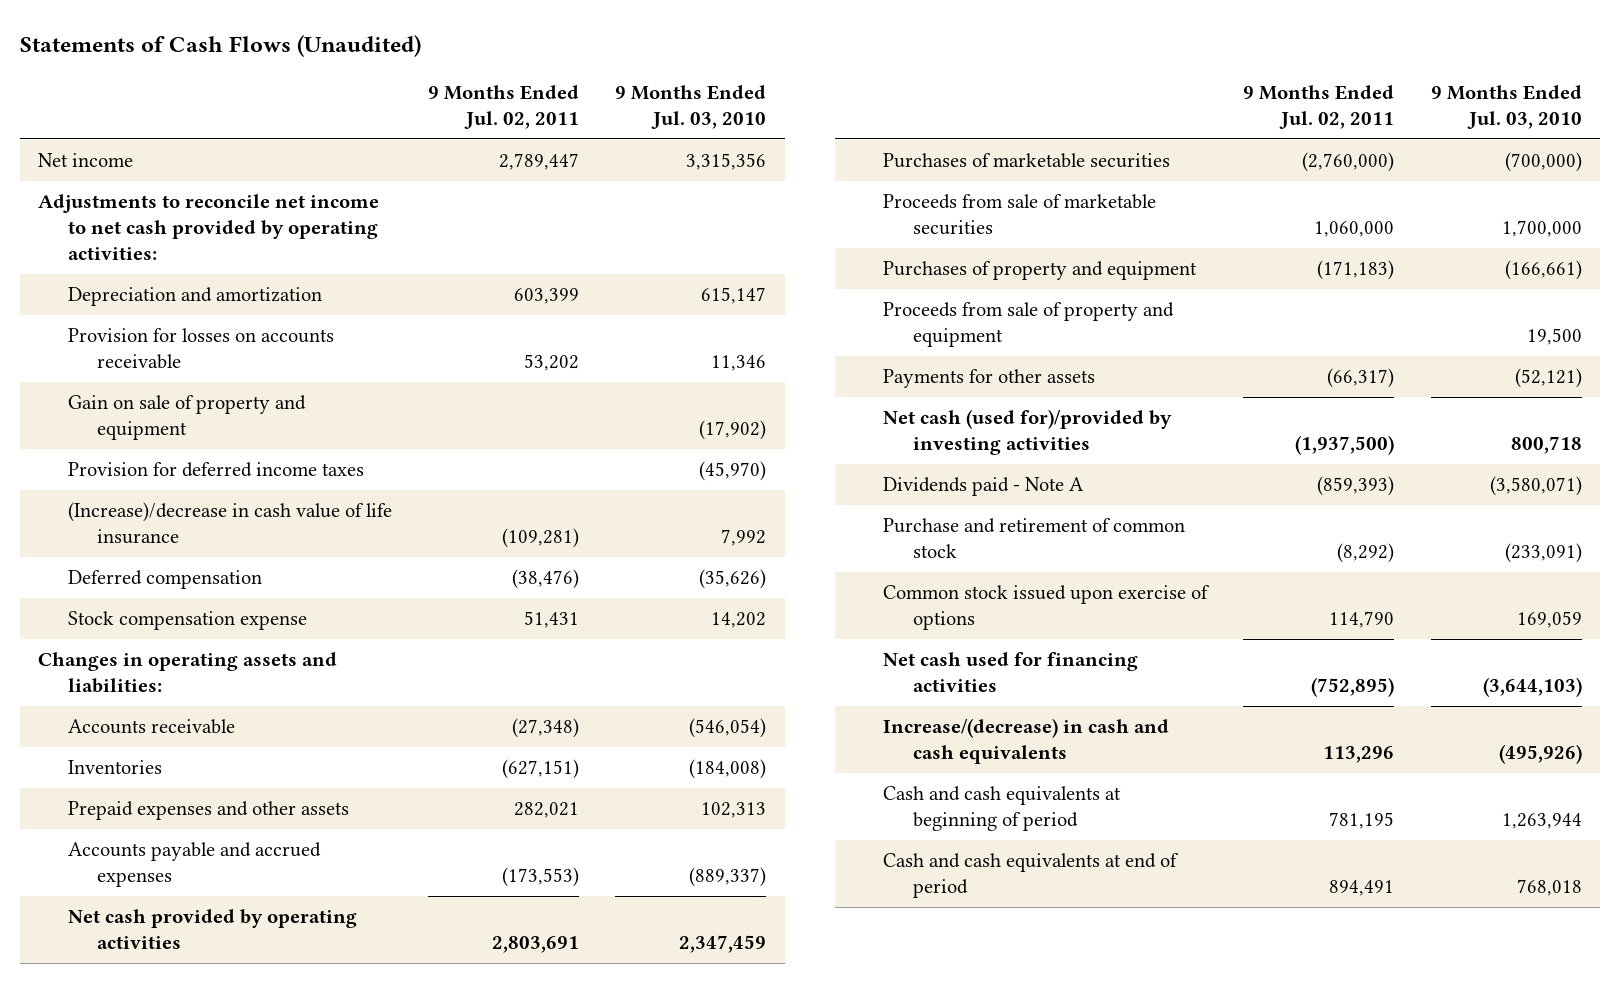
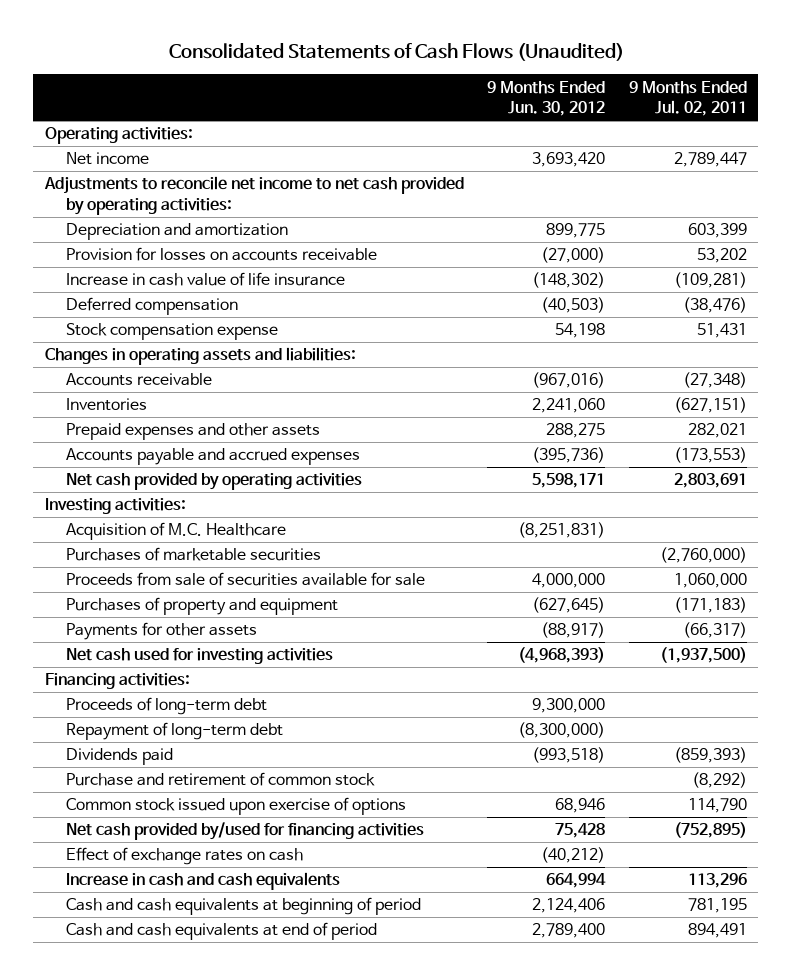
- Statements of Cash Flows (Unaudited)
+ Consolidated Statements of Cash Flows (Unaudited)
- | 9 Months Ended Jul. 02, 2011 | 9 Months Ended Jul. 03, 2010
+ | 9 Months Ended Jun. 30, 2012 | 9 Months Ended Jul. 02, 2011
+ Operating activities:
- Gain on sale of property and equipment | | (17,902)
- Provision for deferred income taxes | | (45,970)
- (Increase)/decrease in cash value of life insurance | (109,281) | 7,992
+ Increase in cash value of life insurance | (148,302) | (109,281)
+ Investing activities:
+ Acquisition of M.C. Healthcare | (8,251,831) |
- Proceeds from sale of marketable securities | 1,060,000 | 1,700,000
+ Proceeds from sale of securities available for sale | 4,000,000 | 1,060,000
- Proceeds from sale of property and equipment | | 19,500
- Net cash (used for)/provided by investing activities | (1,937,500) | 800,718
- Dividends paid - Note A | (859,393) | (3,580,071)
+ Net cash used for investing activities | (4,968,393) | (1,937,500)
+ Financing activities:
+ Proceeds of long-term debt | 9,300,000 |
+ Repayment of long-term debt | (8,300,000) |
+ Dividends paid | (993,518) | (859,393)
- Net cash used for financing activities | (752,895) | (3,644,103)
- Increase/(decrease) in cash and cash equivalents | 113,296 | (495,926)
+ Net cash provided by/used for financing activities | 75,428 | (752,895)
+ Effect of exchange rates on cash | (40,212) |
+ Increase in cash and cash equivalents | 664,994 | 113,296

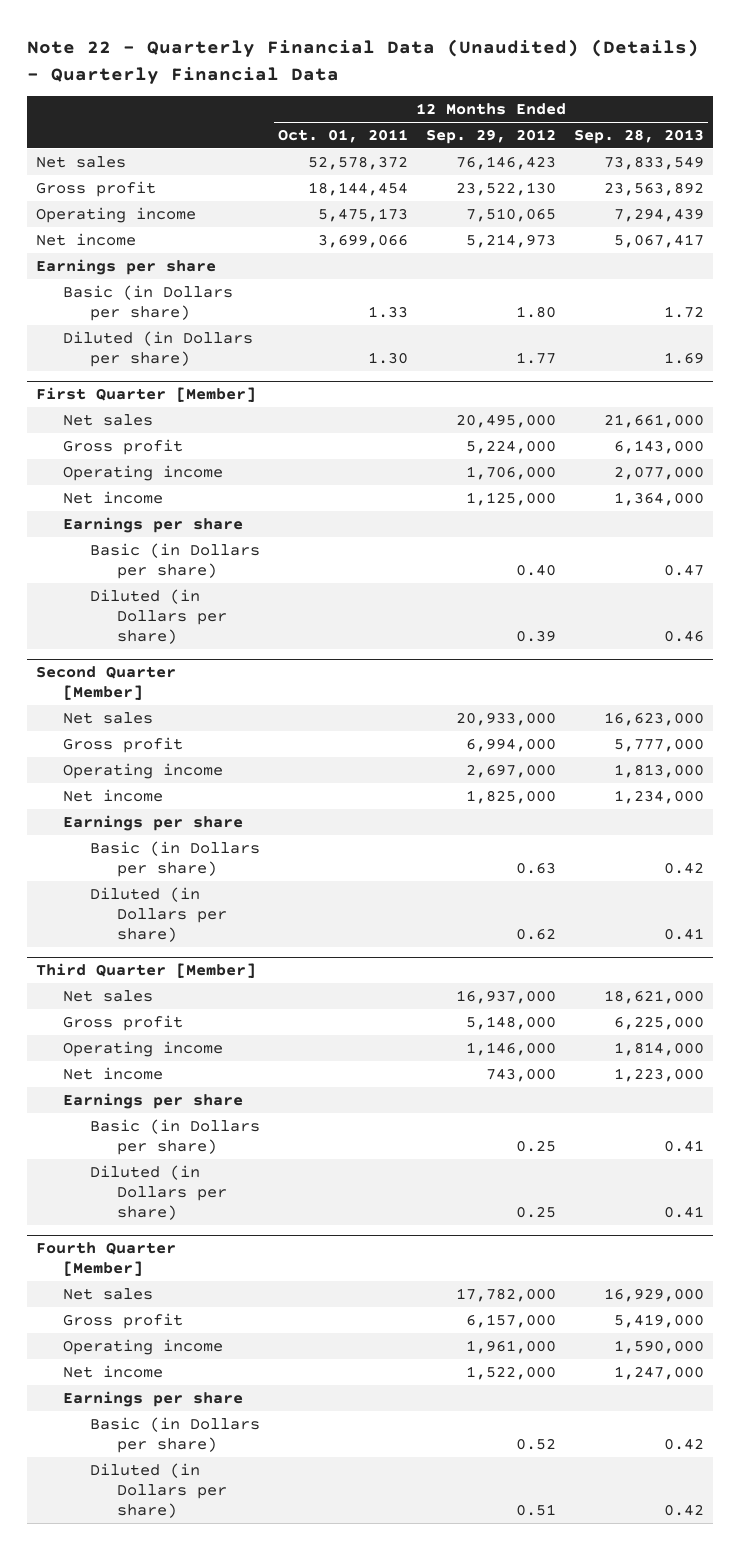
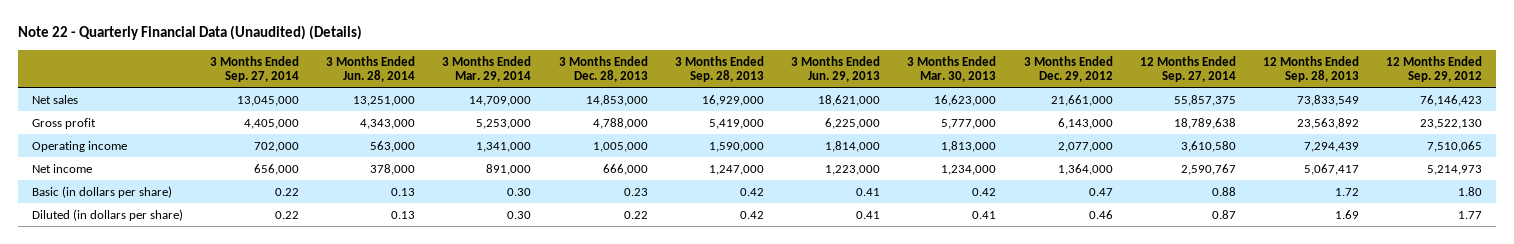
- Note 22 - Quarterly Financial Data (Unaudited) (Details) - Quarterly Financial Data
+ Note 22 - Quarterly Financial Data (Unaudited) (Details)
- | 12 Months Ended Oct. 01, 2011 | 12 Months Ended Sep. 29, 2012 | 12 Months Ended Sep. 28, 2013
+ | 3 Months Ended Sep. 27, 2014 | 3 Months Ended Jun. 28, 2014 | 3 Months Ended Mar. 29, 2014 | 3 Months Ended Dec. 28, 2013 | 3 Months Ended Sep. 28, 2013 | 3 Months Ended Jun. 29, 2013 | 3 Months Ended Mar. 30, 2013 | 3 Months Ended Dec. 29, 2012 | 12 Months Ended Sep. 27, 2014 | 12 Months Ended Sep. 28, 2013 | 12 Months Ended Sep. 29, 2012
- Earnings per share
- Basic (in Dollars per share) | 1.33 | 1.80 | 1.72
- Diluted (in Dollars per share) | 1.30 | 1.77 | 1.69
- First Quarter [Member]
- Net sales | | 20,495,000 | 21,661,000
- Gross profit | | 5,224,000 | 6,143,000
- Operating income | | 1,706,000 | 2,077,000
- Net income | | 1,125,000 | 1,364,000
- Earnings per share
- Basic (in Dollars per share) | | 0.40 | 0.47
- Diluted (in Dollars per share) | | 0.39 | 0.46
- Second Quarter [Member]
- Net sales | | 20,933,000 | 16,623,000
- Gross profit | | 6,994,000 | 5,777,000
- Operating income | | 2,697,000 | 1,813,000
- Net income | | 1,825,000 | 1,234,000
- Earnings per share
- Basic (in Dollars per share) | | 0.63 | 0.42
- Diluted (in Dollars per share) | | 0.62 | 0.41
- Third Quarter [Member]
- Net sales | | 16,937,000 | 18,621,000
- Gross profit | | 5,148,000 | 6,225,000
- Operating income | | 1,146,000 | 1,814,000
- Net income | | 743,000 | 1,223,000
- Earnings per share
- Basic (in Dollars per share) | | 0.25 | 0.41
- Diluted (in Dollars per share) | | 0.25 | 0.41
- Fourth Quarter [Member]
- Net sales | | 17,782,000 | 16,929,000
- Gross profit | | 6,157,000 | 5,419,000
- Operating income | | 1,961,000 | 1,590,000
- Net income | | 1,522,000 | 1,247,000
- Earnings per share
- Basic (in Dollars per share) | | 0.52 | 0.42
- Diluted (in Dollars per share) | | 0.51 | 0.42
+ Basic (in dollars per share) | 0.22 | 0.13 | 0.30 | 0.23 | 0.42 | 0.41 | 0.42 | 0.47 | 0.88 | 1.72 | 1.80
+ Diluted (in dollars per share) | 0.22 | 0.13 | 0.30 | 0.22 | 0.42 | 0.41 | 0.41 | 0.46 | 0.87 | 1.69 | 1.77

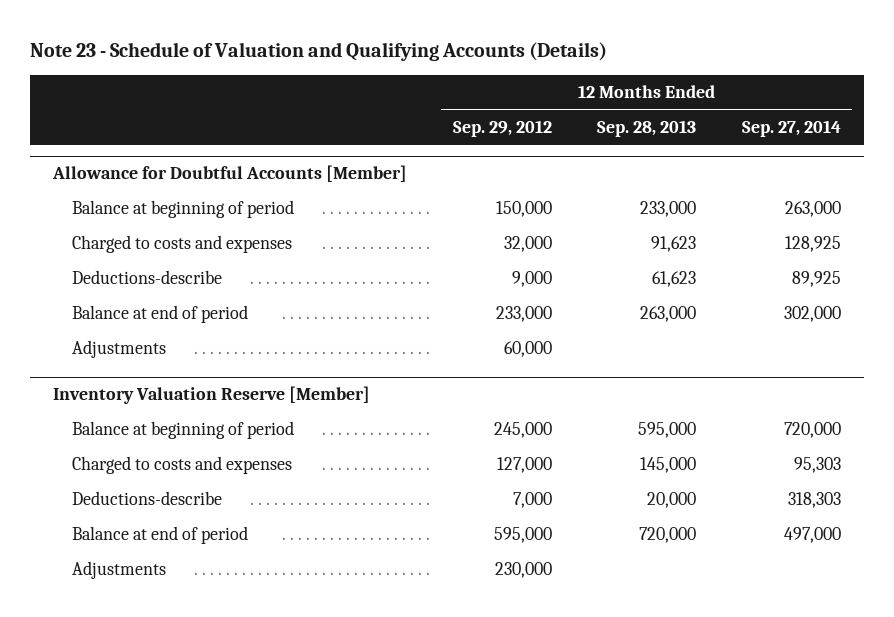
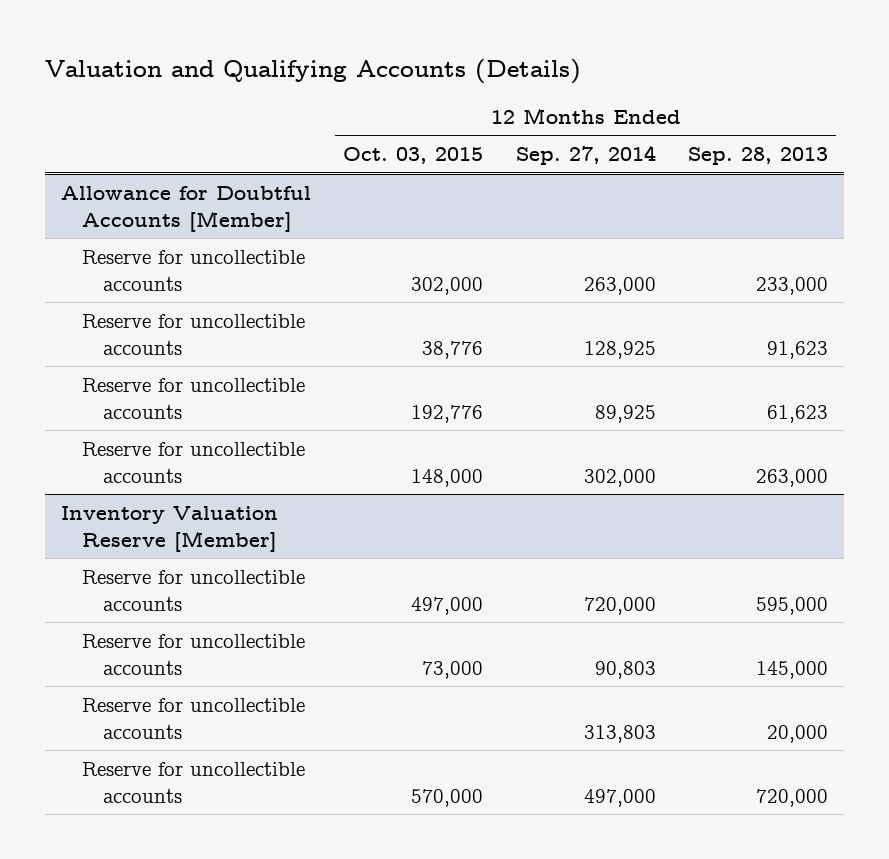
- Note 23 - Schedule of Valuation and Qualifying Accounts (Details)
+ Valuation and Qualifying Accounts (Details)
- | 12 Months Ended Sep. 29, 2012 | 12 Months Ended Sep. 28, 2013 | 12 Months Ended Sep. 27, 2014
+ | 12 Months Ended Oct. 03, 2015 | 12 Months Ended Sep. 27, 2014 | 12 Months Ended Sep. 28, 2013
@ Allowance for Doubtful Accounts [Member]
- Balance at beginning of period | 150,000 | 233,000 | 263,000
- Charged to costs and expenses | 32,000 | 91,623 | 128,925
- Deductions-describe | 9,000 | 61,623 | 89,925
- Balance at end of period | 233,000 | 263,000 | 302,000
- Adjustments | 60,000 | |
+ Reserve for uncollectible accounts | 302,000 | 263,000 | 233,000
+ Reserve for uncollectible accounts | 38,776 | 128,925 | 91,623
+ Reserve for uncollectible accounts | 192,776 | 89,925 | 61,623
+ Reserve for uncollectible accounts | 148,000 | 302,000 | 263,000
@ Inventory Valuation Reserve [Member]
- Balance at beginning of period | 245,000 | 595,000 | 720,000
- Charged to costs and expenses | 127,000 | 145,000 | 95,303
- Deductions-describe | 7,000 | 20,000 | 318,303
- Balance at end of period | 595,000 | 720,000 | 497,000
- Adjustments | 230,000 | |
+ Reserve for uncollectible accounts | 497,000 | 720,000 | 595,000
+ Reserve for uncollectible accounts | 73,000 | 90,803 | 145,000
+ Reserve for uncollectible accounts | | 313,803 | 20,000
+ Reserve for uncollectible accounts | 570,000 | 497,000 | 720,000

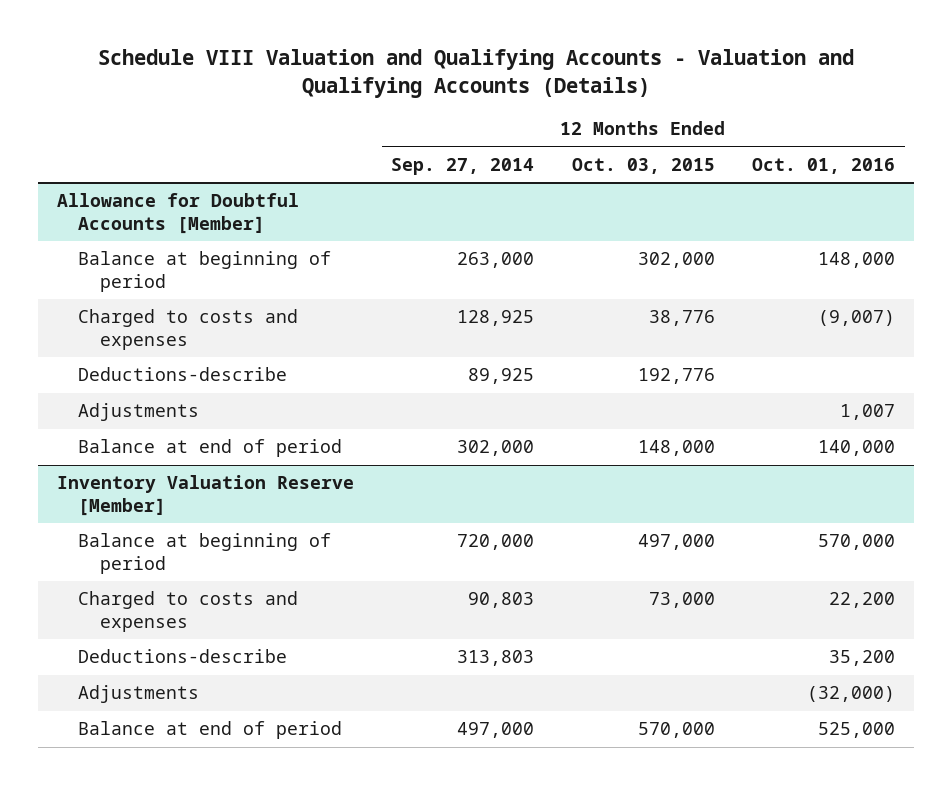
- Valuation and Qualifying Accounts (Details)
+ Schedule VIII Valuation and Qualifying Accounts - Valuation and Qualifying Accounts (Details)
- | 12 Months Ended Oct. 03, 2015 | 12 Months Ended Sep. 27, 2014 | 12 Months Ended Sep. 28, 2013
+ | 12 Months Ended Sep. 27, 2014 | 12 Months Ended Oct. 03, 2015 | 12 Months Ended Oct. 01, 2016
@ Allowance for Doubtful Accounts [Member]
- Reserve for uncollectible accounts | 302,000 | 263,000 | 233,000
- Reserve for uncollectible accounts | 38,776 | 128,925 | 91,623
- Reserve for uncollectible accounts | 192,776 | 89,925 | 61,623
- Reserve for uncollectible accounts | 148,000 | 302,000 | 263,000
+ Balance at beginning of period | 263,000 | 302,000 | 148,000
+ Charged to costs and expenses | 128,925 | 38,776 | (9,007)
+ Deductions-describe | 89,925 | 192,776 |
+ Adjustments | | | 1,007
+ Balance at end of period | 302,000 | 148,000 | 140,000
@ Inventory Valuation Reserve [Member]
- Reserve for uncollectible accounts | 497,000 | 720,000 | 595,000
- Reserve for uncollectible accounts | 73,000 | 90,803 | 145,000
- Reserve for uncollectible accounts | | 313,803 | 20,000
- Reserve for uncollectible accounts | 570,000 | 497,000 | 720,000
+ Balance at beginning of period | 720,000 | 497,000 | 570,000
+ Charged to costs and expenses | 90,803 | 73,000 | 22,200
+ Deductions-describe | 313,803 | | 35,200
+ Adjustments | | | (32,000)
+ Balance at end of period | 497,000 | 570,000 | 525,000

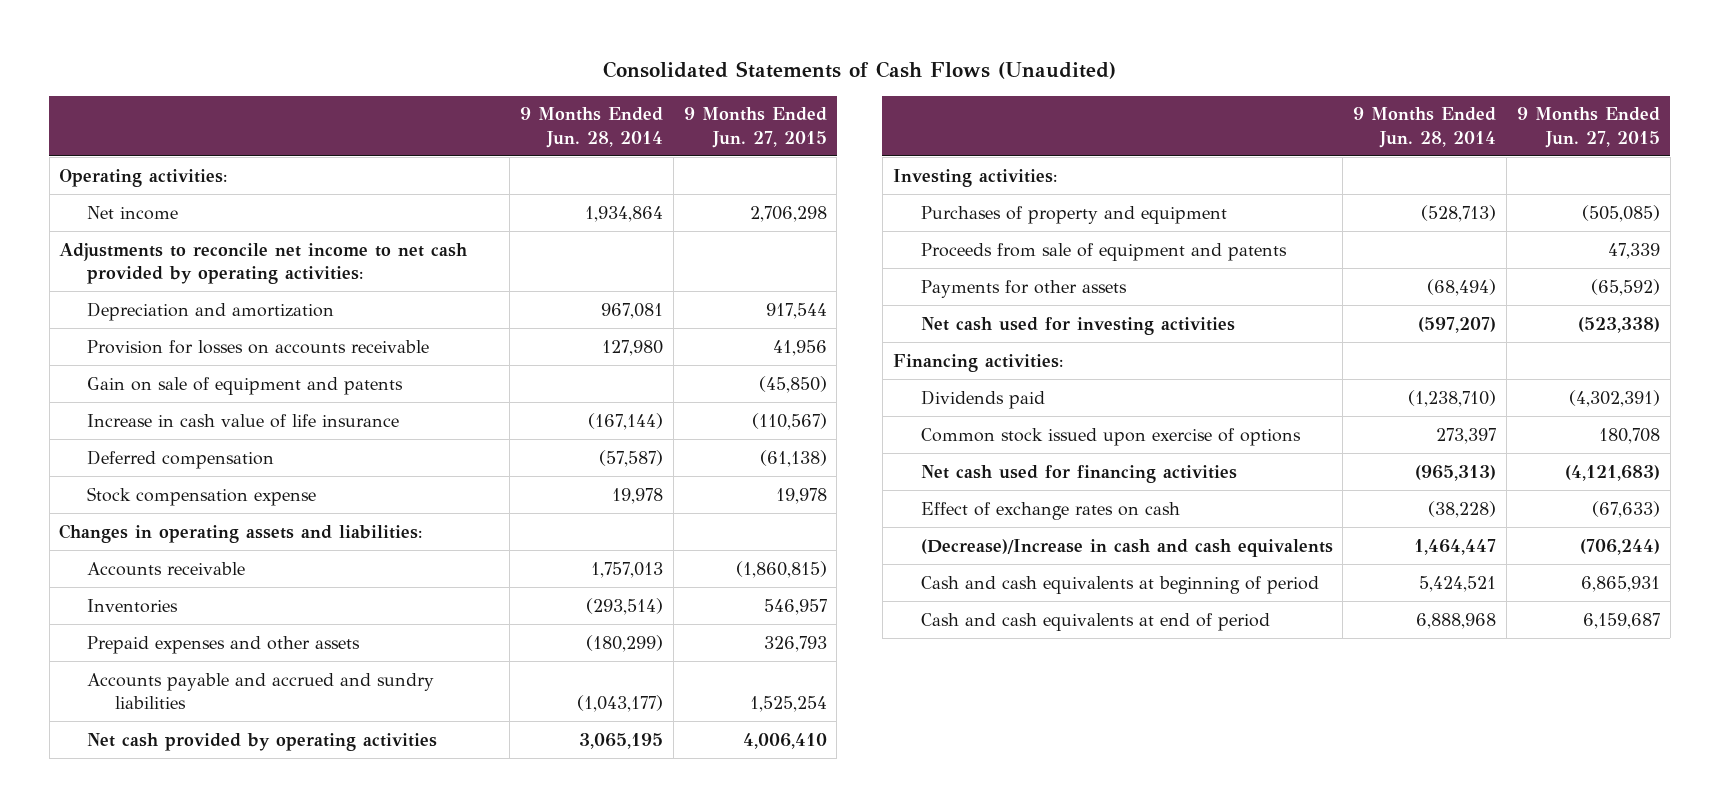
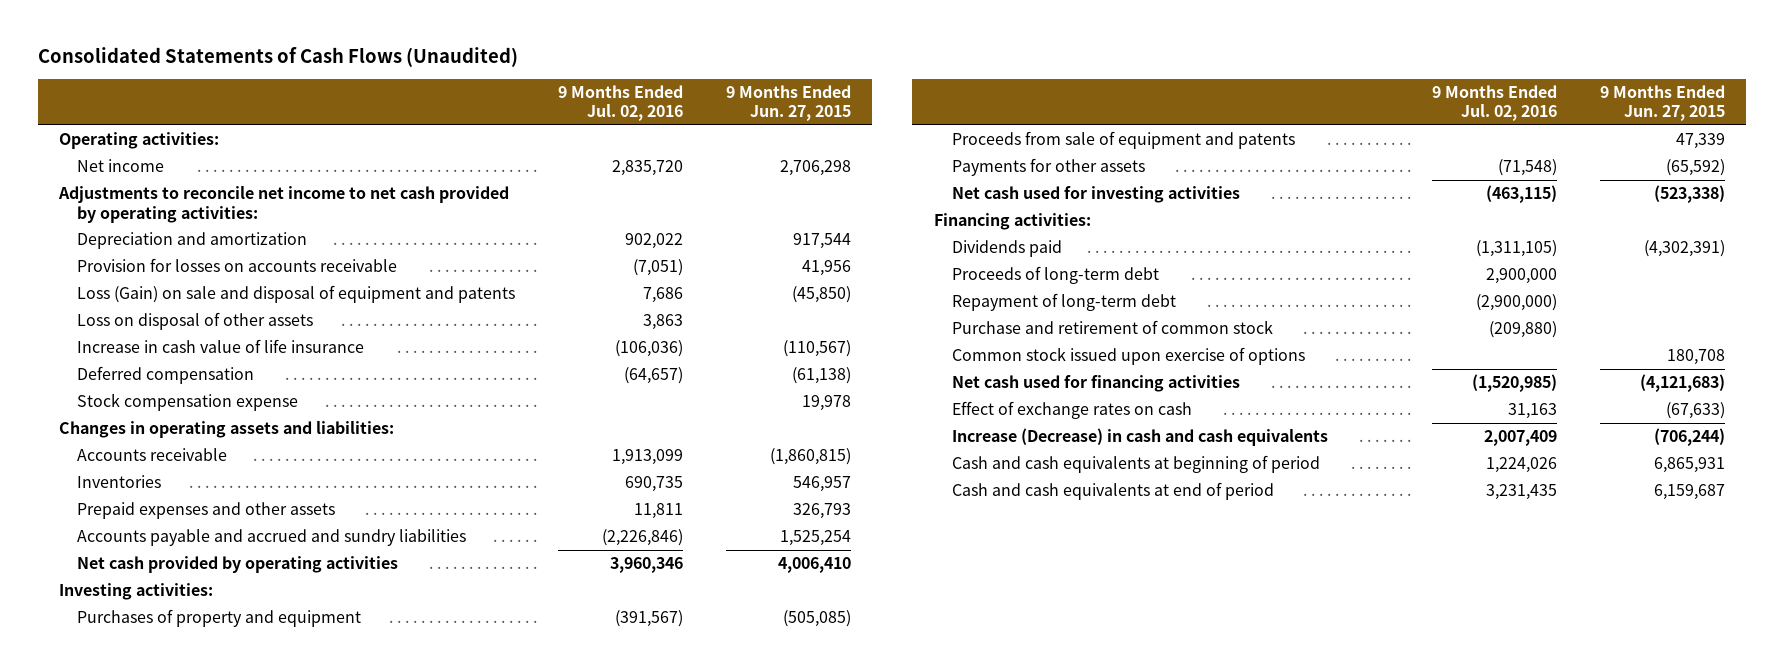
- | 9 Months Ended Jun. 28, 2014 | 9 Months Ended Jun. 27, 2015
+ | 9 Months Ended Jul. 02, 2016 | 9 Months Ended Jun. 27, 2015
- Gain on sale of equipment and patents | | (45,850)
+ Loss (Gain) on sale and disposal of equipment and patents | 7,686 | (45,850)
+ Loss on disposal of other assets | 3,863 |
+ Proceeds of long-term debt | 2,900,000 |
+ Repayment of long-term debt | (2,900,000) |
+ Purchase and retirement of common stock | (209,880) |
- (Decrease)/Increase in cash and cash equivalents | 1,464,447 | (706,244)
+ Increase (Decrease) in cash and cash equivalents | 2,007,409 | (706,244)

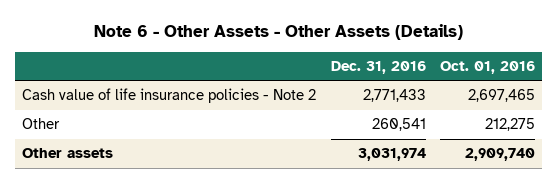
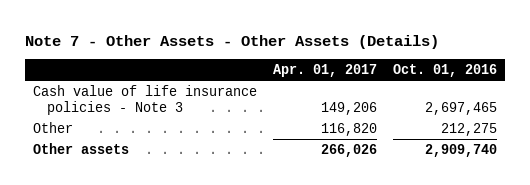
- Note 6 - Other Assets - Other Assets (Details)
+ Note 7 - Other Assets - Other Assets (Details)
- | Dec. 31, 2016 | Oct. 01, 2016
+ | Apr. 01, 2017 | Oct. 01, 2016
- Cash value of life insurance policies - Note 2 | 2,771,433 | 2,697,465
+ Cash value of life insurance policies - Note 3 | 149,206 | 2,697,465

